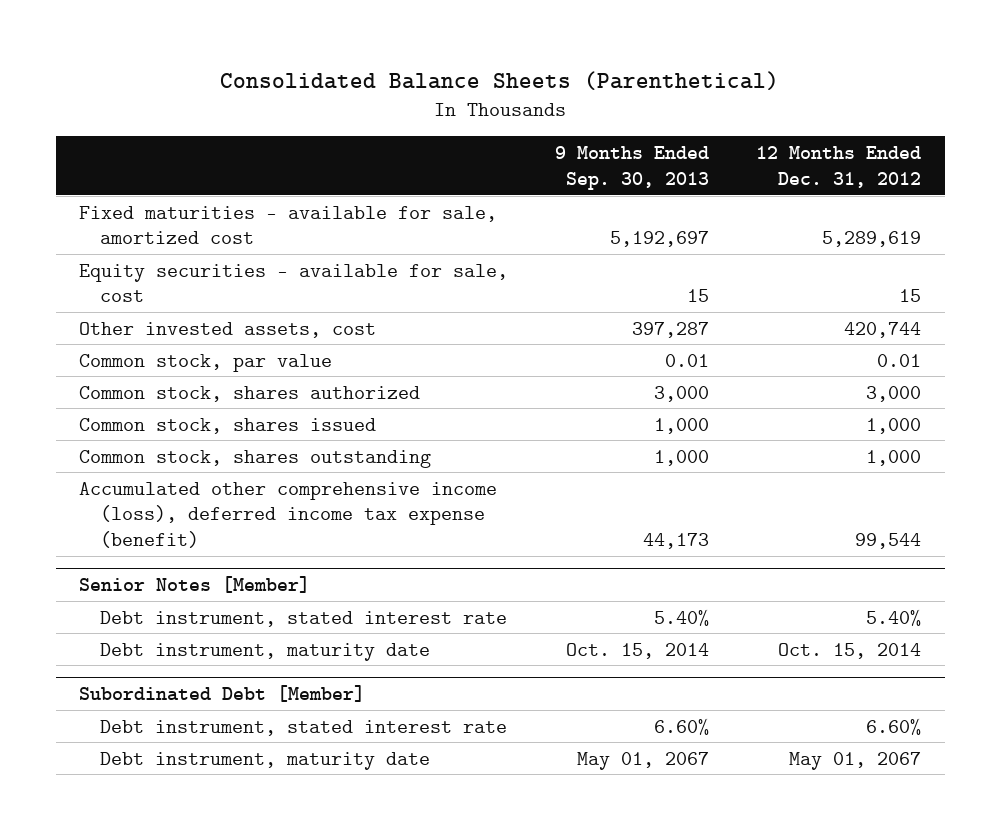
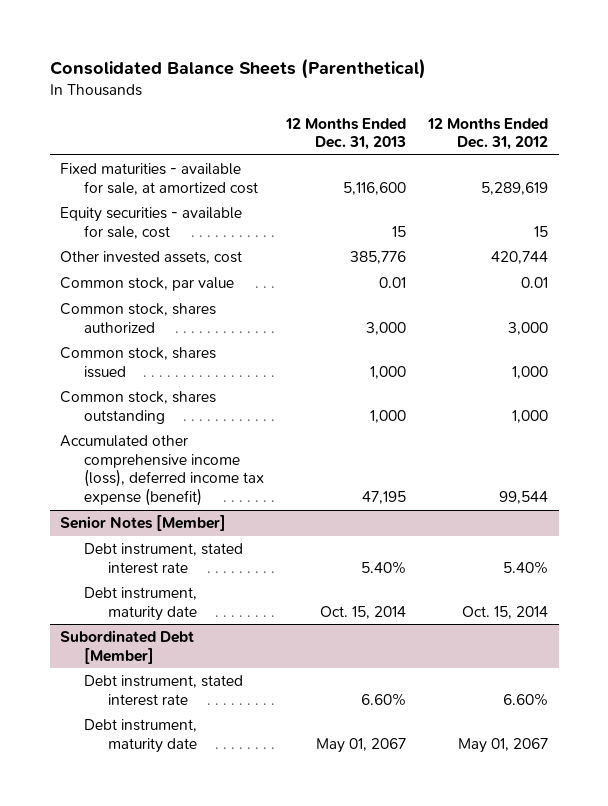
- | 9 Months Ended Sep. 30, 2013 | 12 Months Ended Dec. 31, 2012
+ | 12 Months Ended Dec. 31, 2013 | 12 Months Ended Dec. 31, 2012
- Fixed maturities - available for sale, amortized cost | 5,192,697 | 5,289,619
+ Fixed maturities - available for sale, at amortized cost | 5,116,600 | 5,289,619

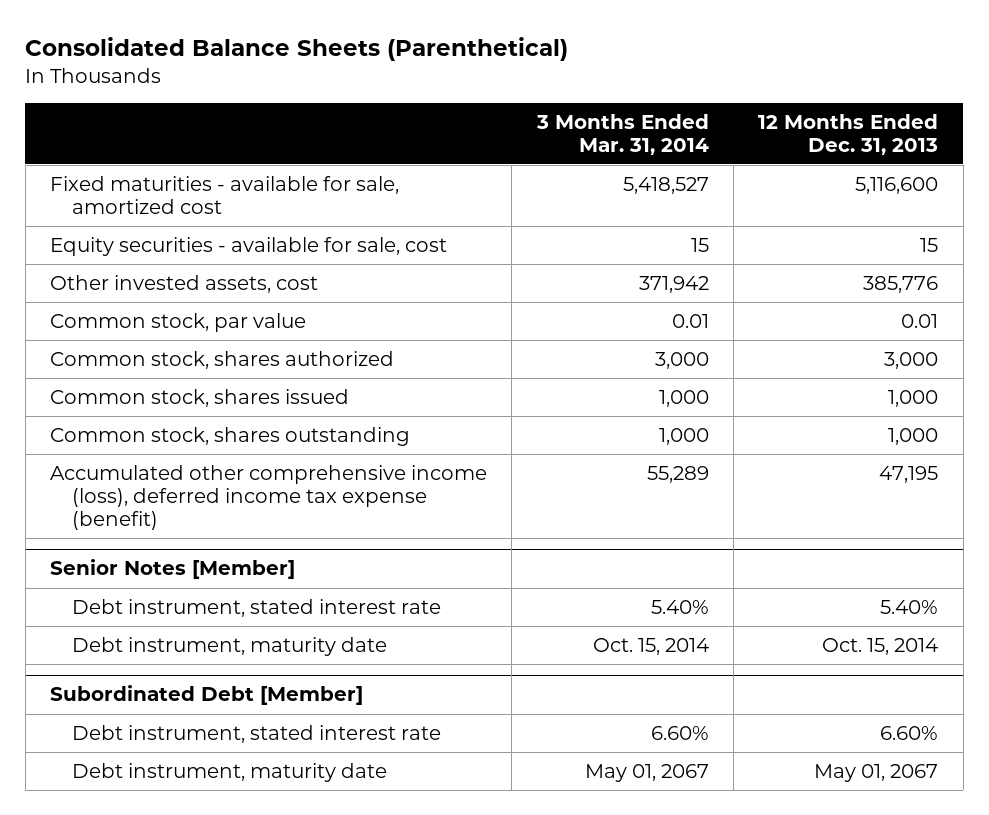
- | 12 Months Ended Dec. 31, 2013 | 12 Months Ended Dec. 31, 2012
+ | 3 Months Ended Mar. 31, 2014 | 12 Months Ended Dec. 31, 2013
- Fixed maturities - available for sale, at amortized cost | 5,116,600 | 5,289,619
+ Fixed maturities - available for sale, amortized cost | 5,418,527 | 5,116,600

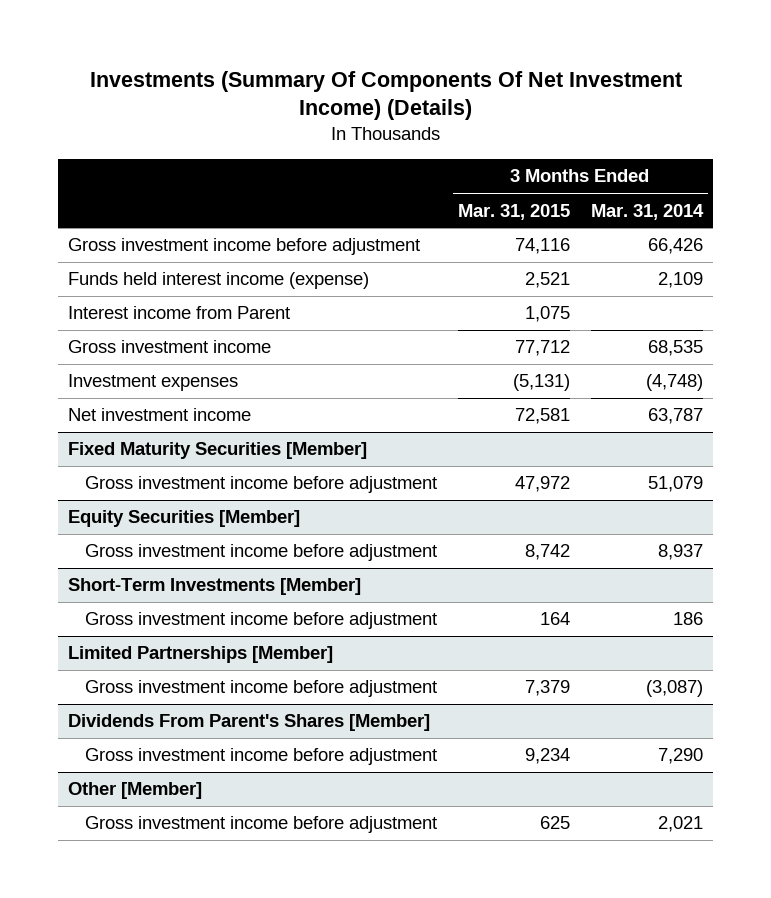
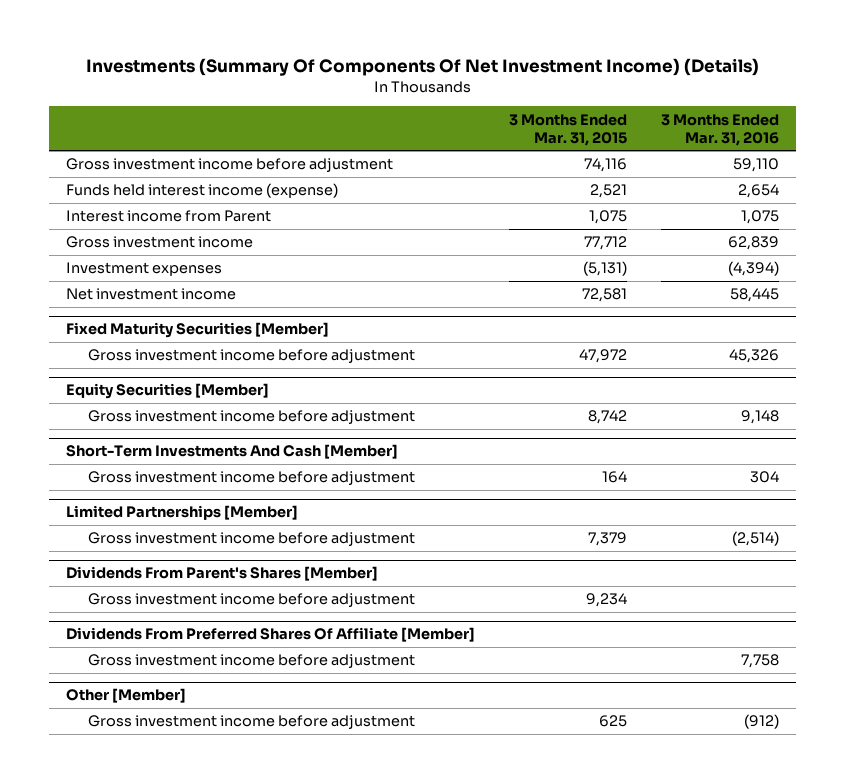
- | 3 Months Ended Mar. 31, 2015 | 3 Months Ended Mar. 31, 2014
+ | 3 Months Ended Mar. 31, 2015 | 3 Months Ended Mar. 31, 2016
- Short-Term Investments [Member]
+ Short-Term Investments And Cash [Member]
+ Dividends From Preferred Shares Of Affiliate [Member]
+ Gross investment income before adjustment | | 7,758

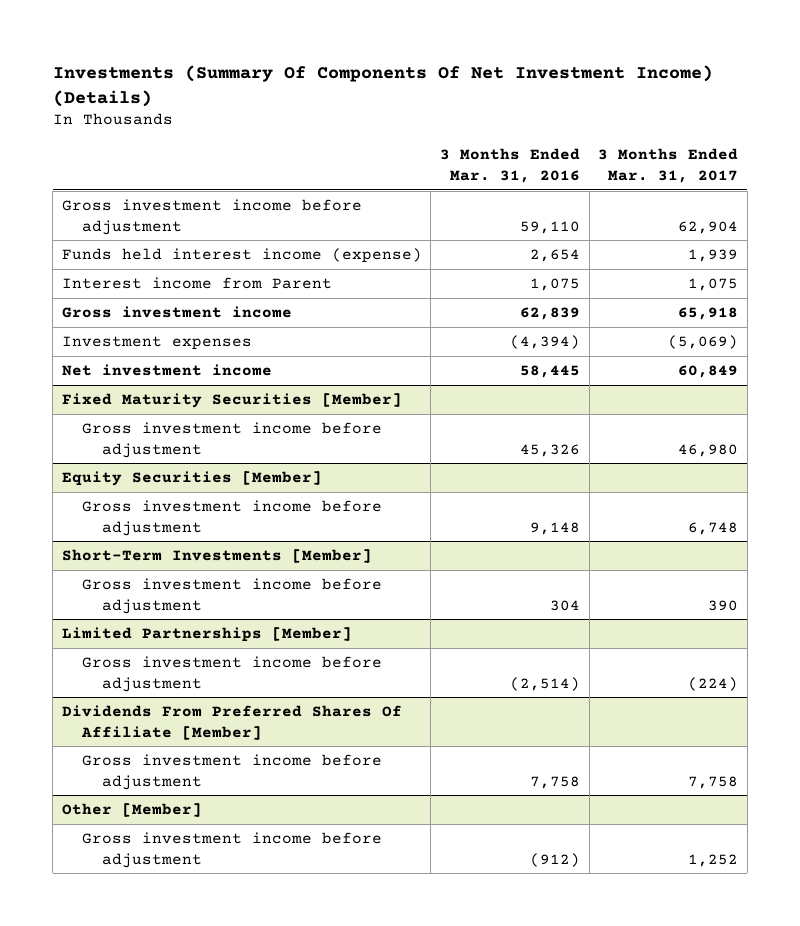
- | 3 Months Ended Mar. 31, 2015 | 3 Months Ended Mar. 31, 2016
+ | 3 Months Ended Mar. 31, 2016 | 3 Months Ended Mar. 31, 2017
- Short-Term Investments And Cash [Member]
+ Short-Term Investments [Member]
- Dividends From Parent's Shares [Member]
- Gross investment income before adjustment | 9,234 |

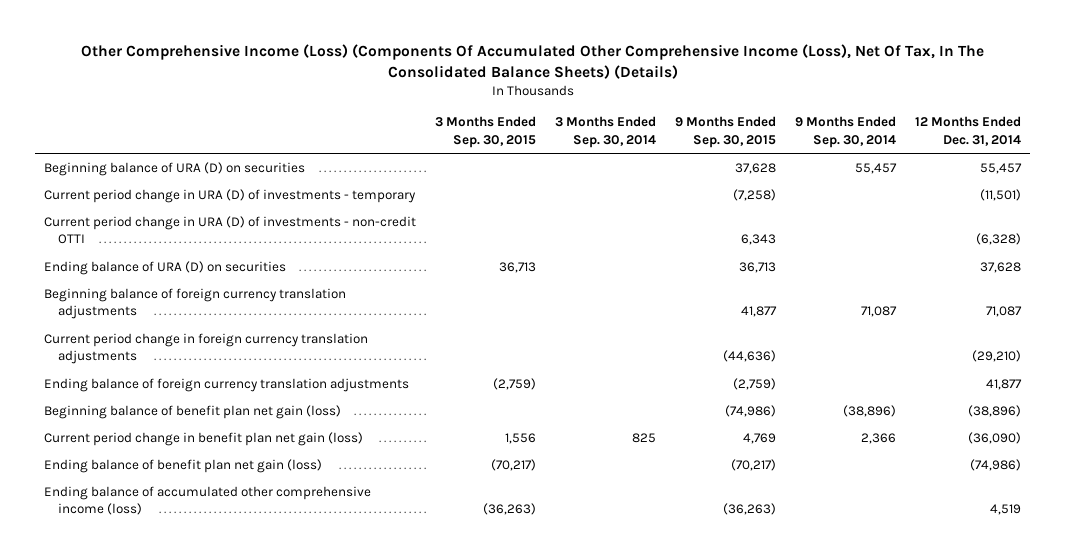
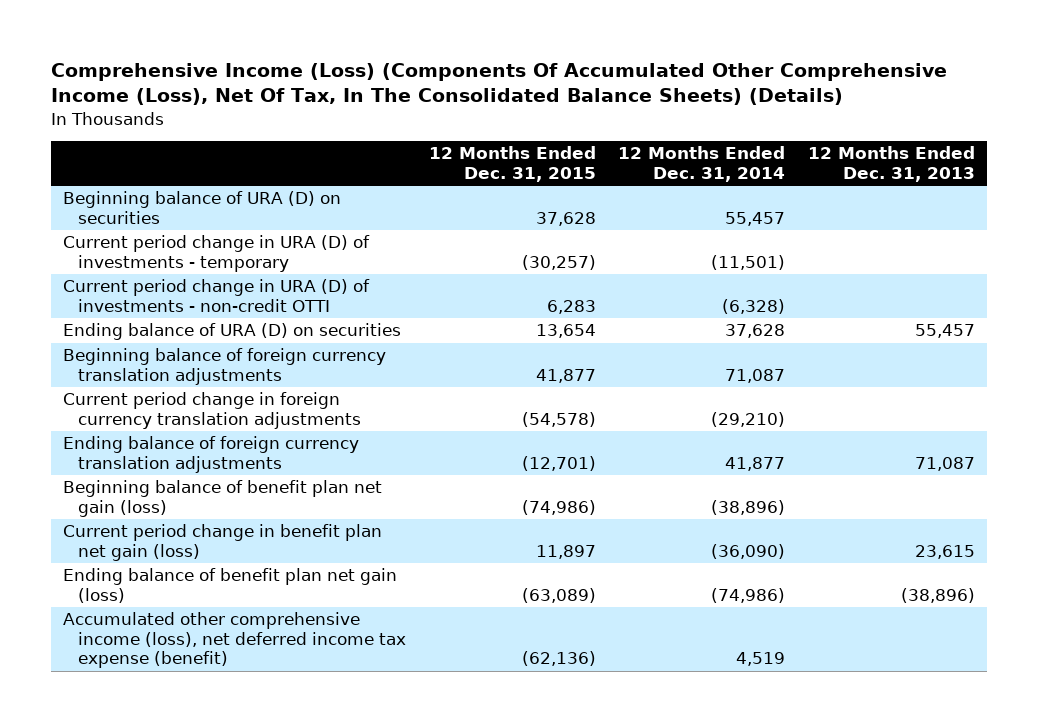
- Other Comprehensive Income (Loss) (Components Of Accumulated Other Comprehensive Income (Loss), Net Of Tax, In The Consolidated Balance Sheets) (Details)
+ Comprehensive Income (Loss) (Components Of Accumulated Other Comprehensive Income (Loss), Net Of Tax, In The Consolidated Balance Sheets) (Details)
- | 3 Months Ended Sep. 30, 2015 | 3 Months Ended Sep. 30, 2014 | 9 Months Ended Sep. 30, 2015 | 9 Months Ended Sep. 30, 2014 | 12 Months Ended Dec. 31, 2014
+ | 12 Months Ended Dec. 31, 2015 | 12 Months Ended Dec. 31, 2014 | 12 Months Ended Dec. 31, 2013
- Ending balance of accumulated other comprehensive income (loss) | (36,263) | | (36,263) | | 4,519
+ Accumulated other comprehensive income (loss), net deferred income tax expense (benefit) | (62,136) | 4,519 |

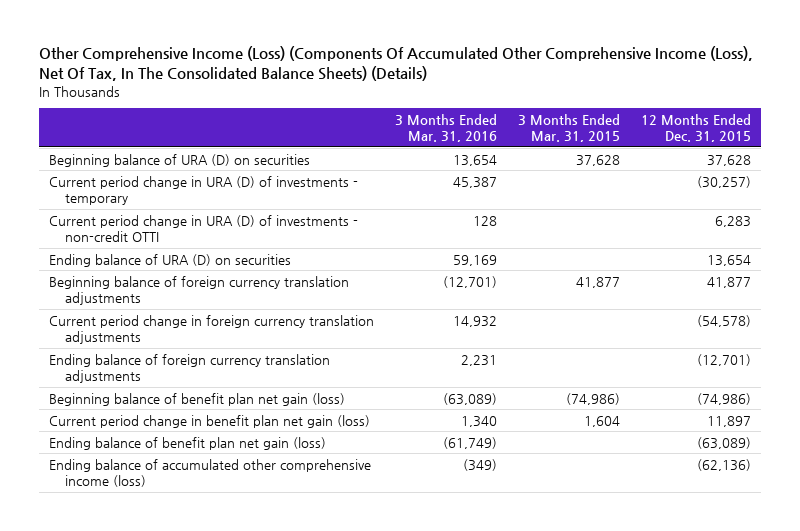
- Comprehensive Income (Loss) (Components Of Accumulated Other Comprehensive Income (Loss), Net Of Tax, In The Consolidated Balance Sheets) (Details)
+ Other Comprehensive Income (Loss) (Components Of Accumulated Other Comprehensive Income (Loss), Net Of Tax, In The Consolidated Balance Sheets) (Details)
- | 12 Months Ended Dec. 31, 2015 | 12 Months Ended Dec. 31, 2014 | 12 Months Ended Dec. 31, 2013
+ | 3 Months Ended Mar. 31, 2016 | 3 Months Ended Mar. 31, 2015 | 12 Months Ended Dec. 31, 2015
- Accumulated other comprehensive income (loss), net deferred income tax expense (benefit) | (62,136) | 4,519 |
+ Ending balance of accumulated other comprehensive income (loss) | (349) | | (62,136)

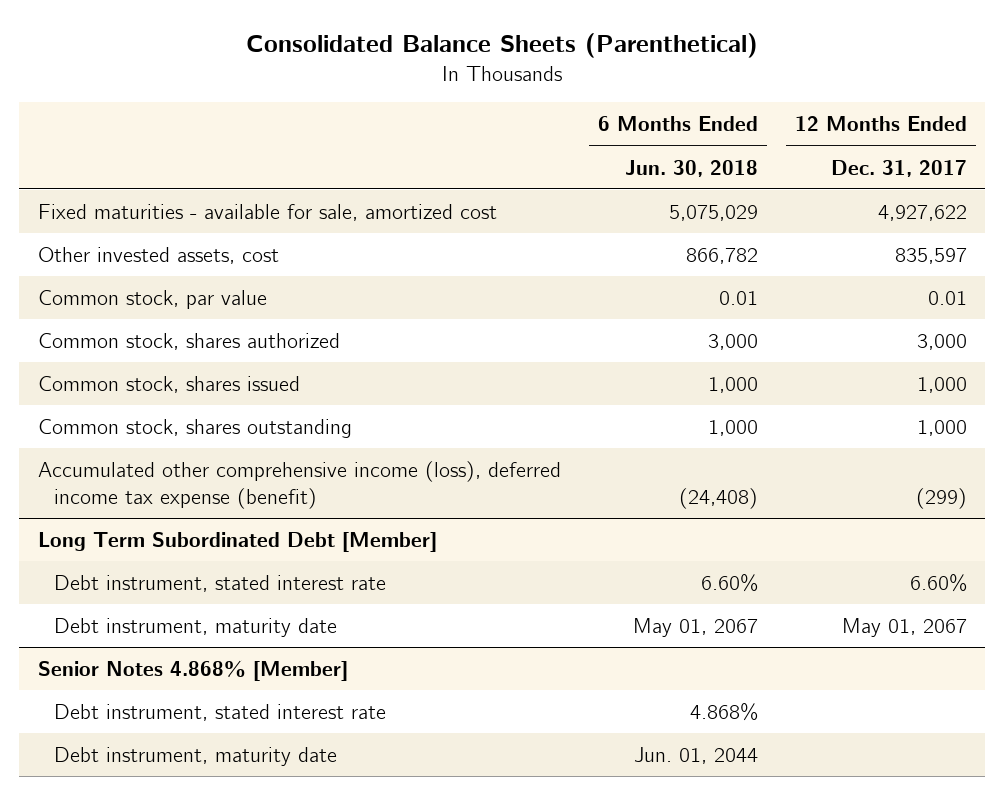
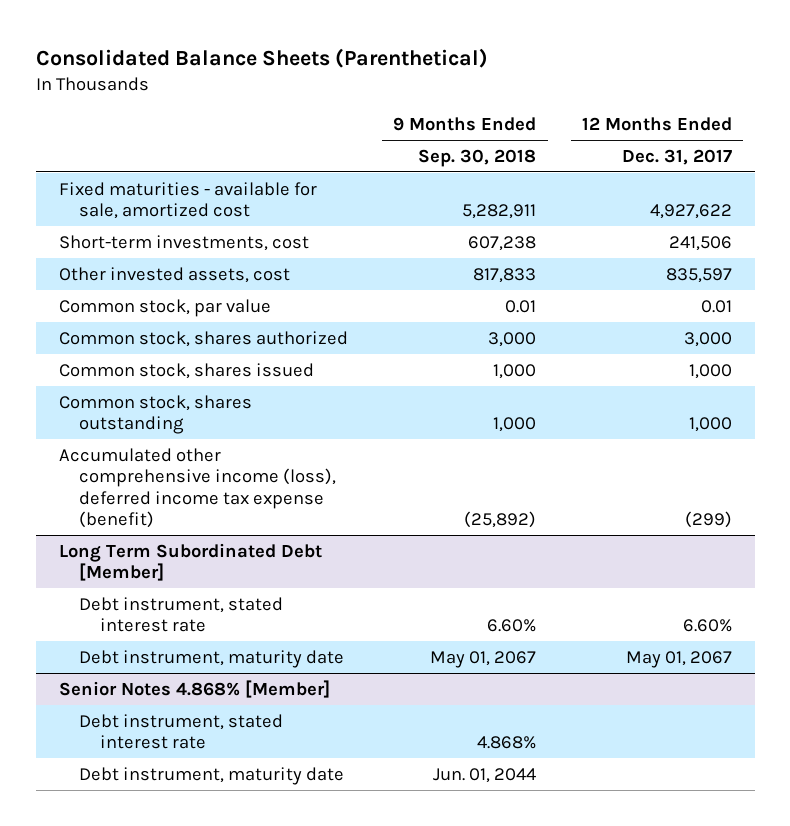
- | 6 Months Ended Jun. 30, 2018 | 12 Months Ended Dec. 31, 2017
+ | 9 Months Ended Sep. 30, 2018 | 12 Months Ended Dec. 31, 2017
+ Short-term investments, cost | 607,238 | 241,506

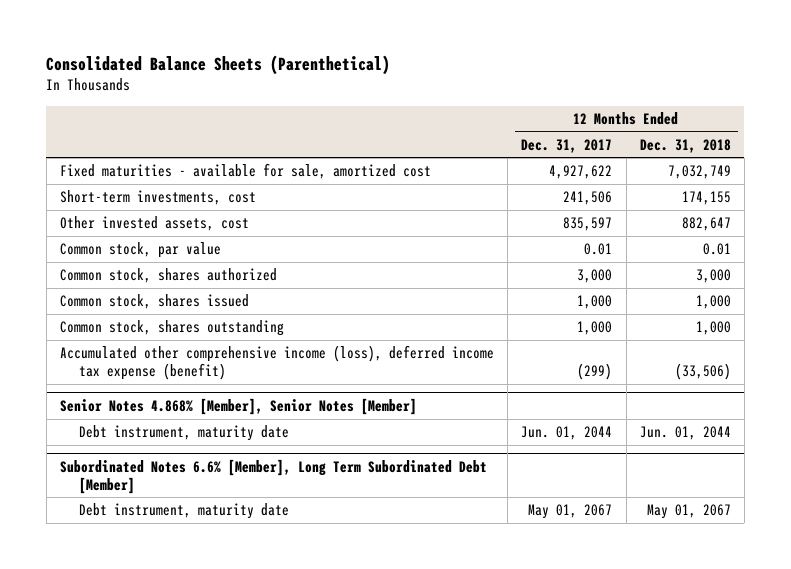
- | 9 Months Ended Sep. 30, 2018 | 12 Months Ended Dec. 31, 2017
+ | 12 Months Ended Dec. 31, 2017 | 12 Months Ended Dec. 31, 2018
- Long Term Subordinated Debt [Member]
- Debt instrument, stated interest rate | 6.60% | 6.60%
+ Senior Notes 4.868% [Member], Senior Notes [Member]
+ Debt instrument, maturity date | Jun. 01, 2044 | Jun. 01, 2044
+ Subordinated Notes 6.6% [Member], Long Term Subordinated Debt [Member]
- Senior Notes 4.868% [Member]
- Debt instrument, stated interest rate | 4.868% |
- Debt instrument, maturity date | Jun. 01, 2044 |

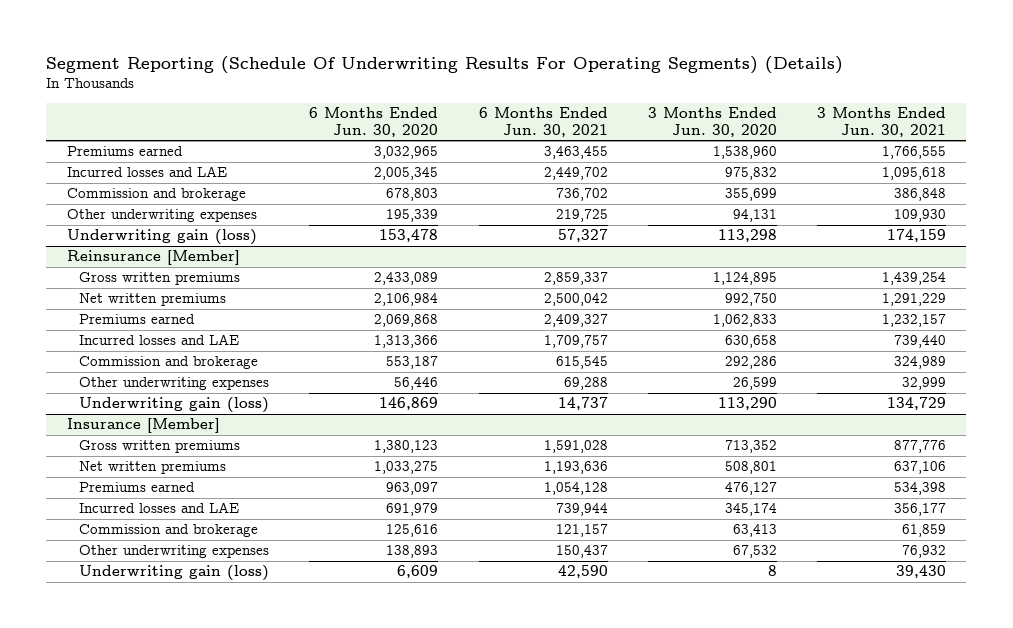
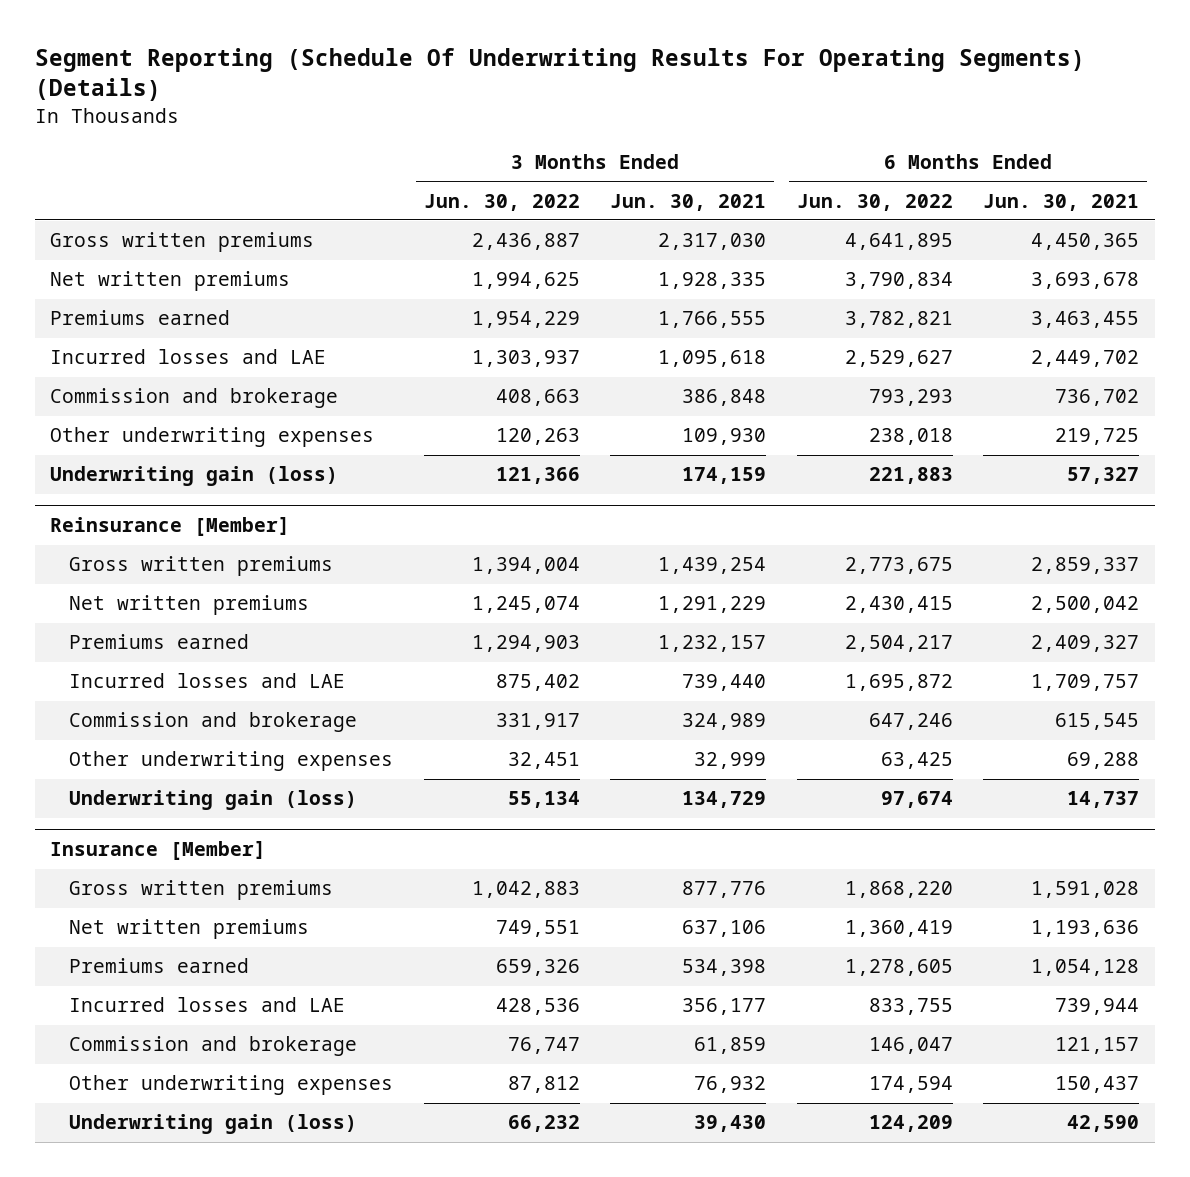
- | 6 Months Ended Jun. 30, 2020 | 6 Months Ended Jun. 30, 2021 | 3 Months Ended Jun. 30, 2020 | 3 Months Ended Jun. 30, 2021
+ | 3 Months Ended Jun. 30, 2022 | 3 Months Ended Jun. 30, 2021 | 6 Months Ended Jun. 30, 2022 | 6 Months Ended Jun. 30, 2021
+ Gross written premiums | 2,436,887 | 2,317,030 | 4,641,895 | 4,450,365
+ Net written premiums | 1,994,625 | 1,928,335 | 3,790,834 | 3,693,678

